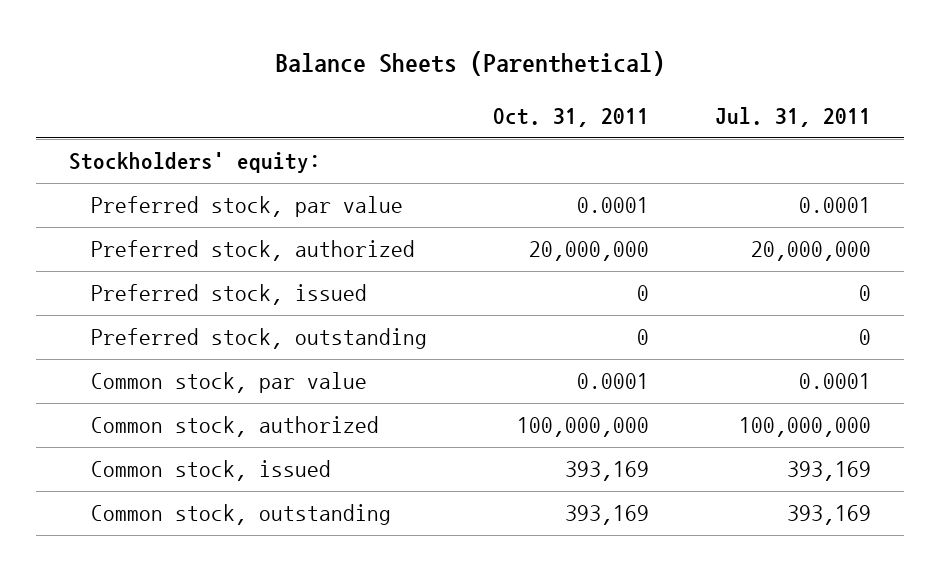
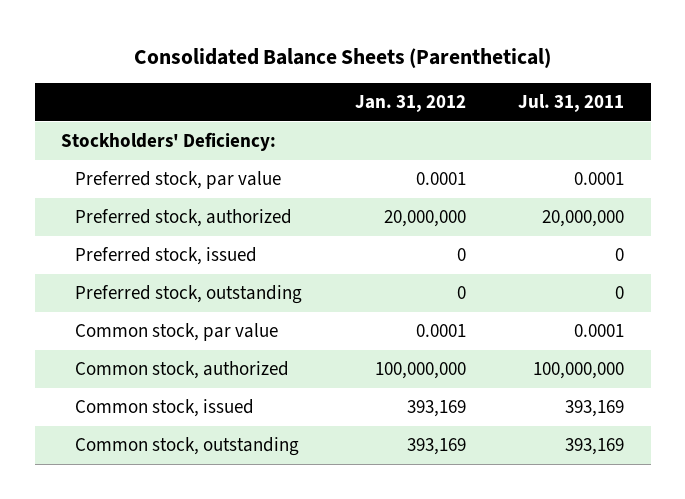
- Balance Sheets (Parenthetical)
+ Consolidated Balance Sheets (Parenthetical)
- | Oct. 31, 2011 | Jul. 31, 2011
+ | Jan. 31, 2012 | Jul. 31, 2011
- Stockholders' equity:
+ Stockholders' Deficiency:

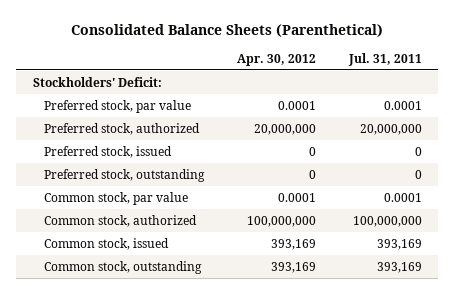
- | Jan. 31, 2012 | Jul. 31, 2011
+ | Apr. 30, 2012 | Jul. 31, 2011
- Stockholders' Deficiency:
+ Stockholders' Deficit:

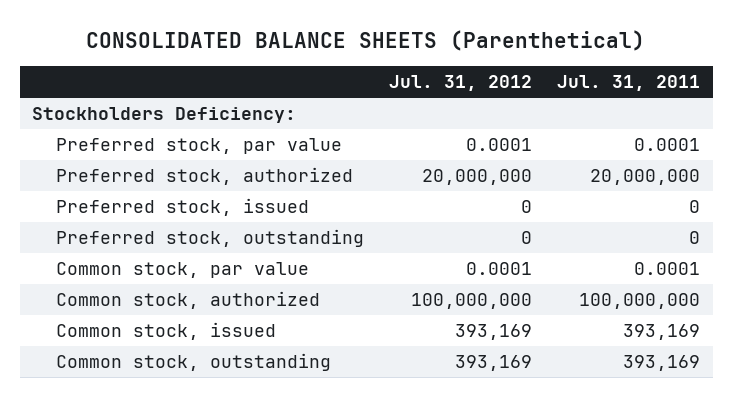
- Consolidated Balance Sheets (Parenthetical)
+ CONSOLIDATED BALANCE SHEETS (Parenthetical)
- | Apr. 30, 2012 | Jul. 31, 2011
+ | Jul. 31, 2012 | Jul. 31, 2011
- Stockholders' Deficit:
+ Stockholders Deficiency:

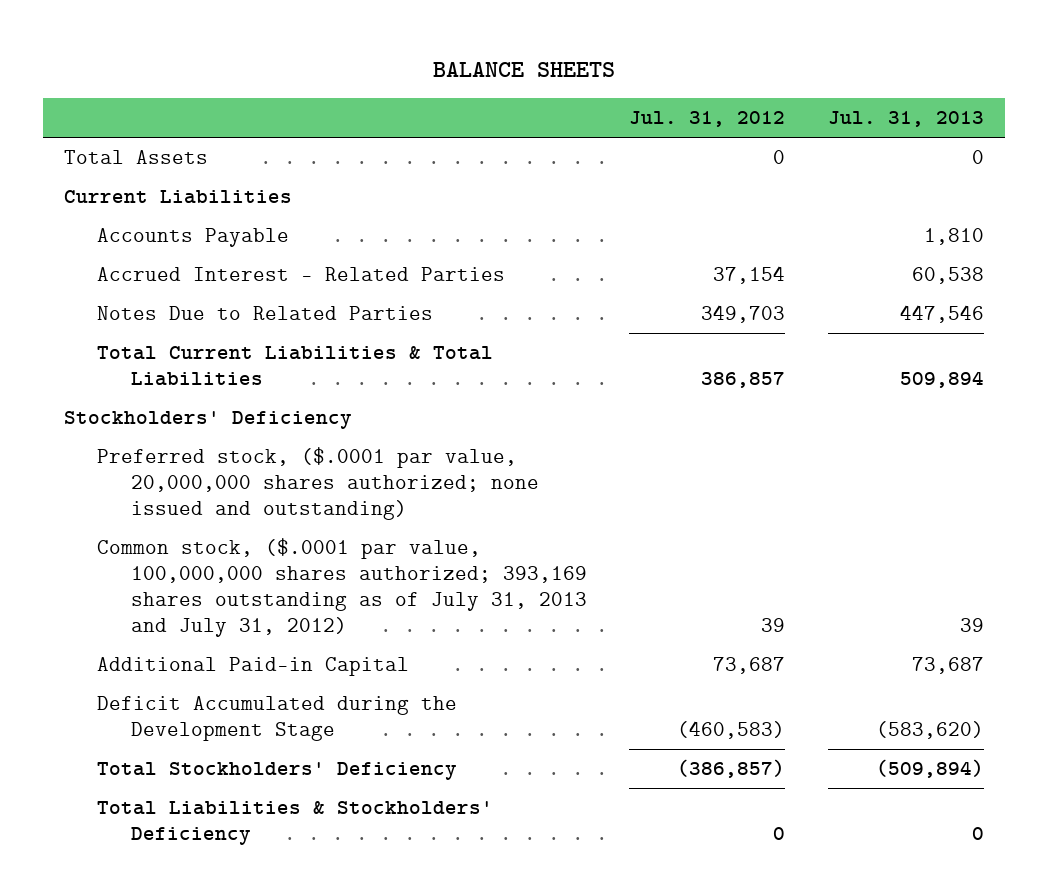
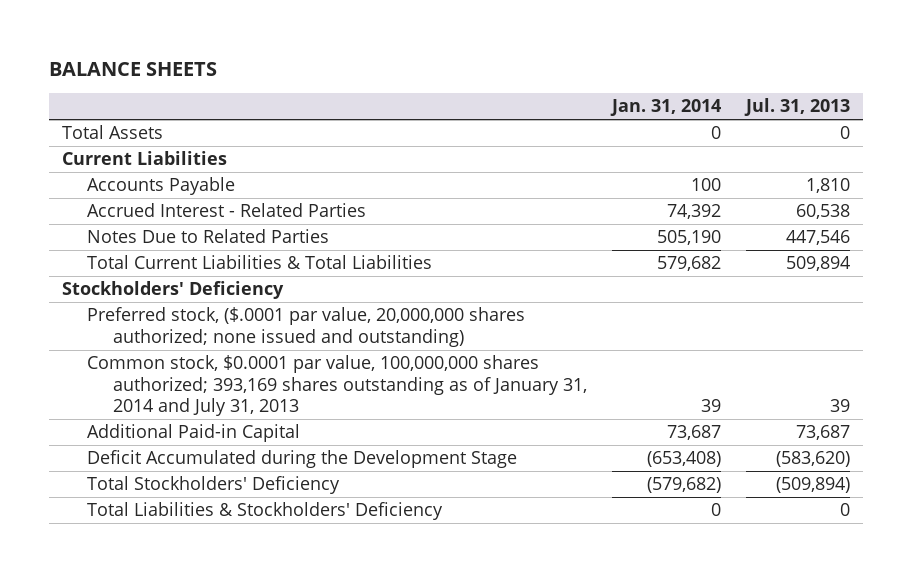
- | Jul. 31, 2012 | Jul. 31, 2013
+ | Jan. 31, 2014 | Jul. 31, 2013
- Common stock, ($.0001 par value, 100,000,000 shares authorized; 393,169 shares outstanding as of July 31, 2013 and July 31, 2012) | 39 | 39
+ Common stock, $0.0001 par value, 100,000,000 shares authorized; 393,169 shares outstanding as of January 31, 2014 and July 31, 2013 | 39 | 39

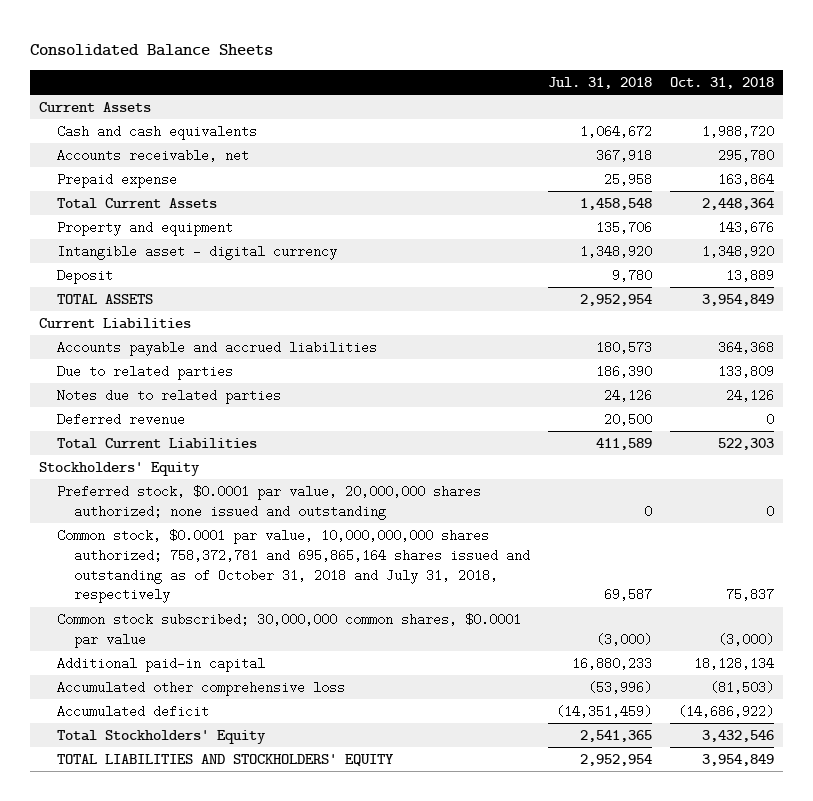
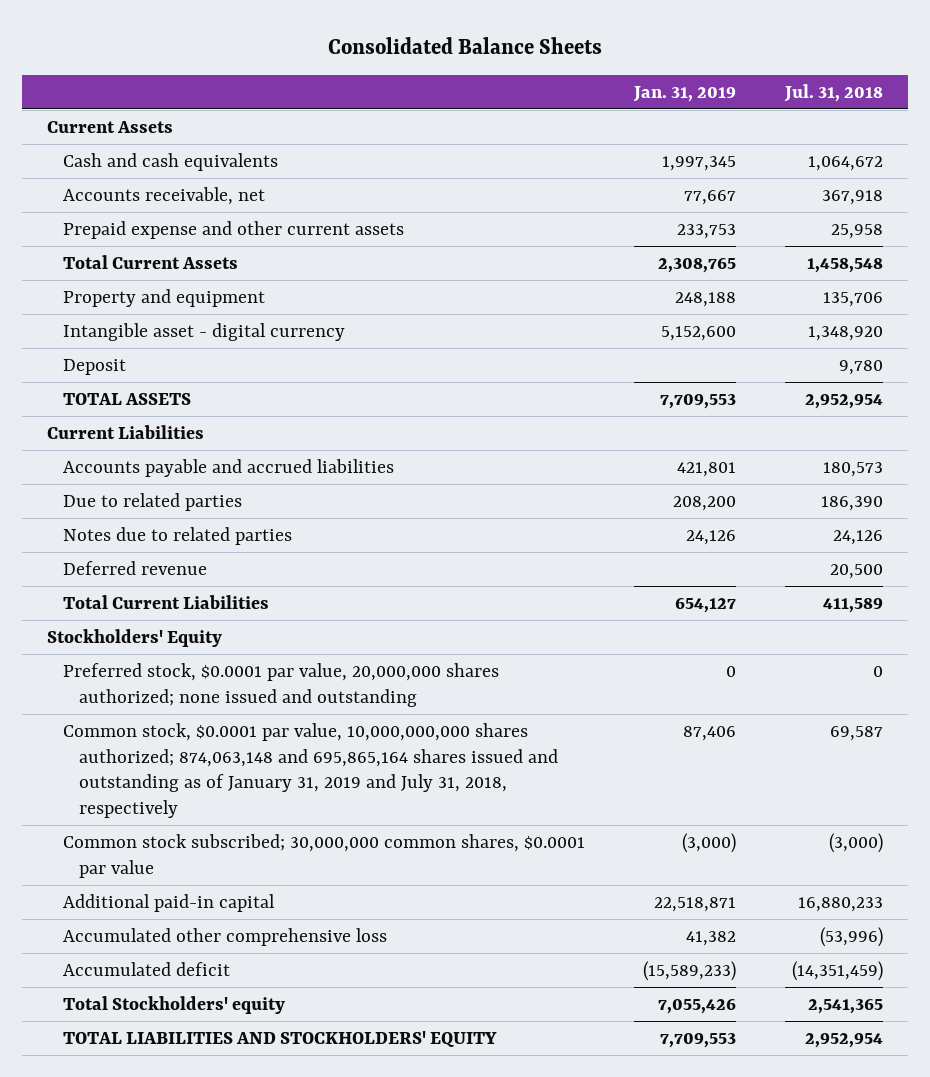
- | Jul. 31, 2018 | Oct. 31, 2018
+ | Jan. 31, 2019 | Jul. 31, 2018
- Prepaid expense | 25,958 | 163,864
+ Prepaid expense and other current assets | 233,753 | 25,958
- Common stock, $0.0001 par value, 10,000,000,000 shares authorized; 758,372,781 and 695,865,164 shares issued and outstanding as of October 31, 2018 and July 31, 2018, respectively | 69,587 | 75,837
+ Common stock, $0.0001 par value, 10,000,000,000 shares authorized; 874,063,148 and 695,865,164 shares issued and outstanding as of January 31, 2019 and July 31, 2018, respectively | 87,406 | 69,587
- Total Stockholders' Equity | 2,541,365 | 3,432,546
+ Total Stockholders' equity | 7,055,426 | 2,541,365

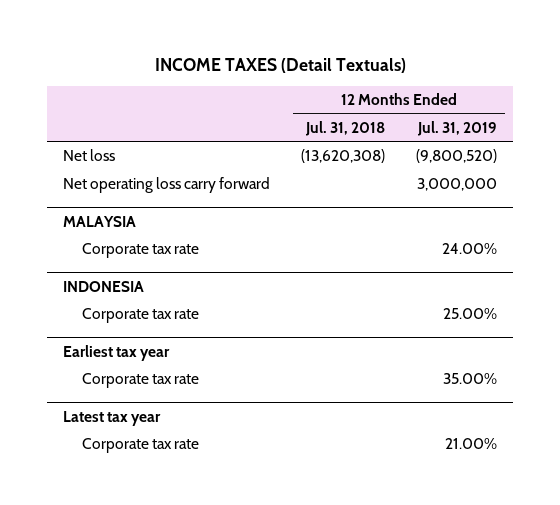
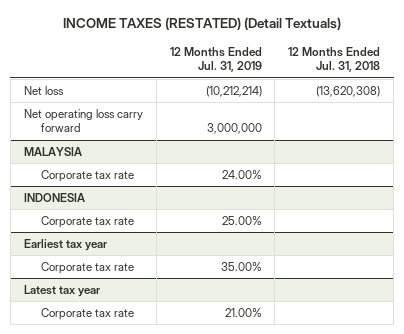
- INCOME TAXES (Detail Textuals)
+ INCOME TAXES (RESTATED) (Detail Textuals)
- | 12 Months Ended Jul. 31, 2018 | 12 Months Ended Jul. 31, 2019
+ | 12 Months Ended Jul. 31, 2019 | 12 Months Ended Jul. 31, 2018
- Net loss | (13,620,308) | (9,800,520)
+ Net loss | (10,212,214) | (13,620,308)

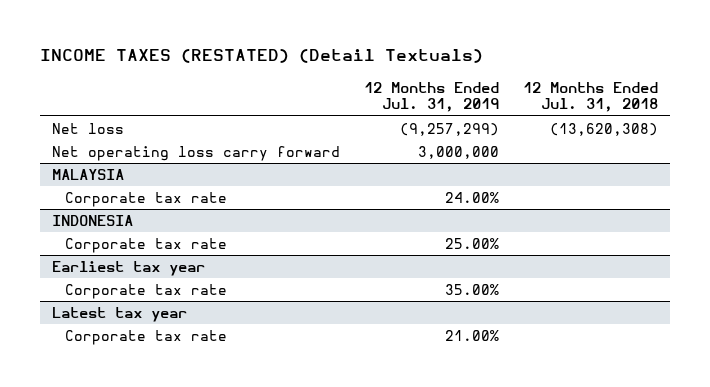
- Net loss | (10,212,214) | (13,620,308)
+ Net loss | (9,257,299) | (13,620,308)

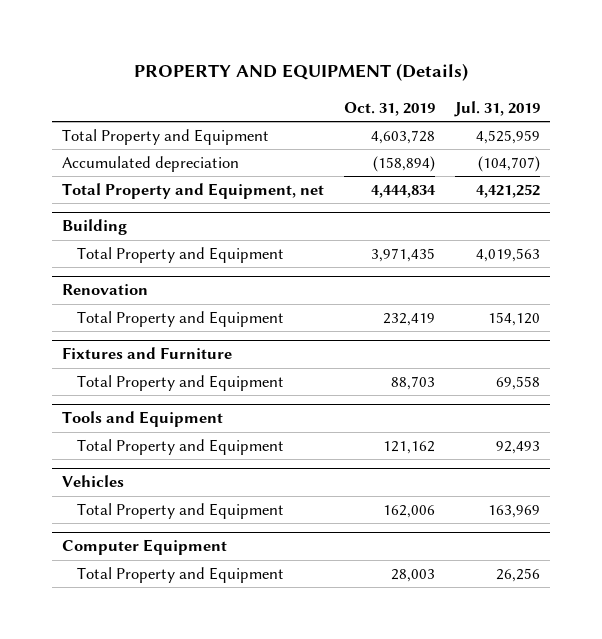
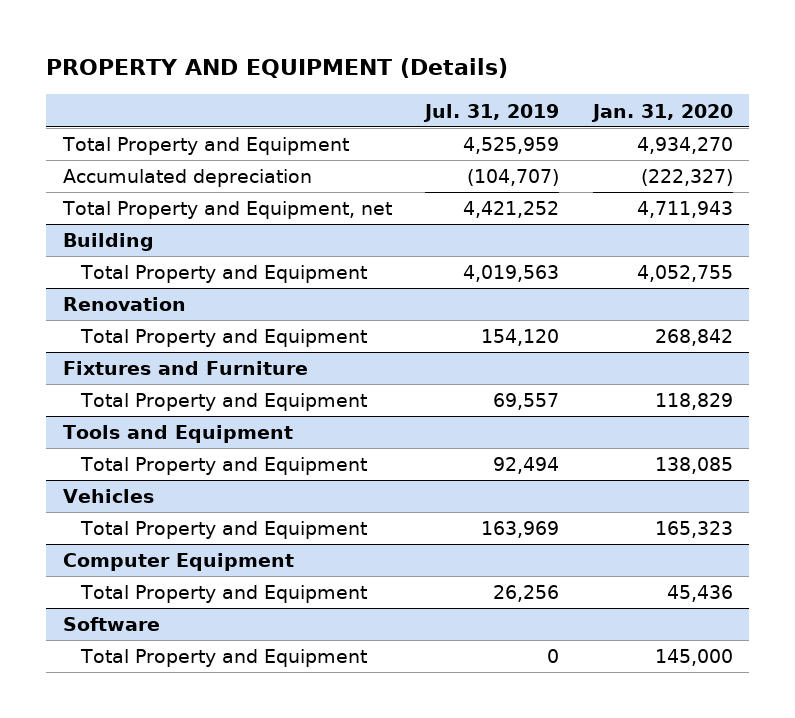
- | Oct. 31, 2019 | Jul. 31, 2019
+ | Jul. 31, 2019 | Jan. 31, 2020
@ Fixtures and Furniture
- Total Property and Equipment | 88,703 | 69,558
+ Total Property and Equipment | 69,557 | 118,829
@ Tools and Equipment
- Total Property and Equipment | 121,162 | 92,493
+ Total Property and Equipment | 92,494 | 138,085
+ Software
+ Total Property and Equipment | 0 | 145,000

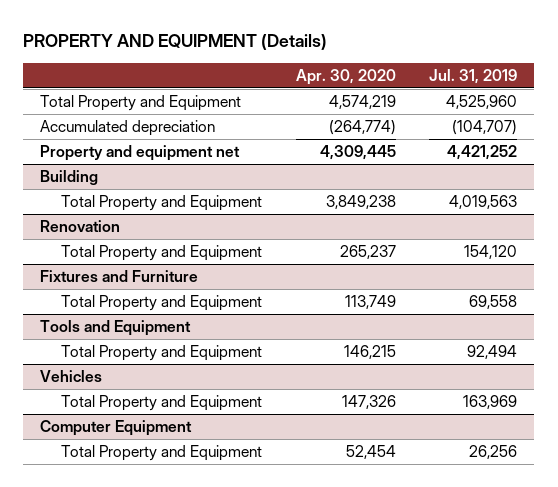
- | Jul. 31, 2019 | Jan. 31, 2020
+ | Apr. 30, 2020 | Jul. 31, 2019
- Total Property and Equipment | 4,525,959 | 4,934,270
+ Total Property and Equipment | 4,574,219 | 4,525,960
- Total Property and Equipment, net | 4,421,252 | 4,711,943
+ Property and equipment net | 4,309,445 | 4,421,252
@ Fixtures and Furniture
- Total Property and Equipment | 69,557 | 118,829
+ Total Property and Equipment | 113,749 | 69,558
- Software
- Total Property and Equipment | 0 | 145,000

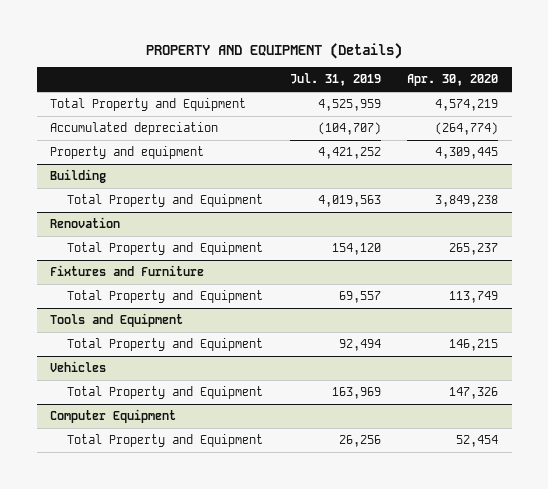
- | Apr. 30, 2020 | Jul. 31, 2019
+ | Jul. 31, 2019 | Apr. 30, 2020
- Total Property and Equipment | 4,574,219 | 4,525,960
+ Total Property and Equipment | 4,525,959 | 4,574,219
- Property and equipment net | 4,309,445 | 4,421,252
+ Property and equipment | 4,421,252 | 4,309,445
@ Fixtures and Furniture
- Total Property and Equipment | 113,749 | 69,558
+ Total Property and Equipment | 69,557 | 113,749

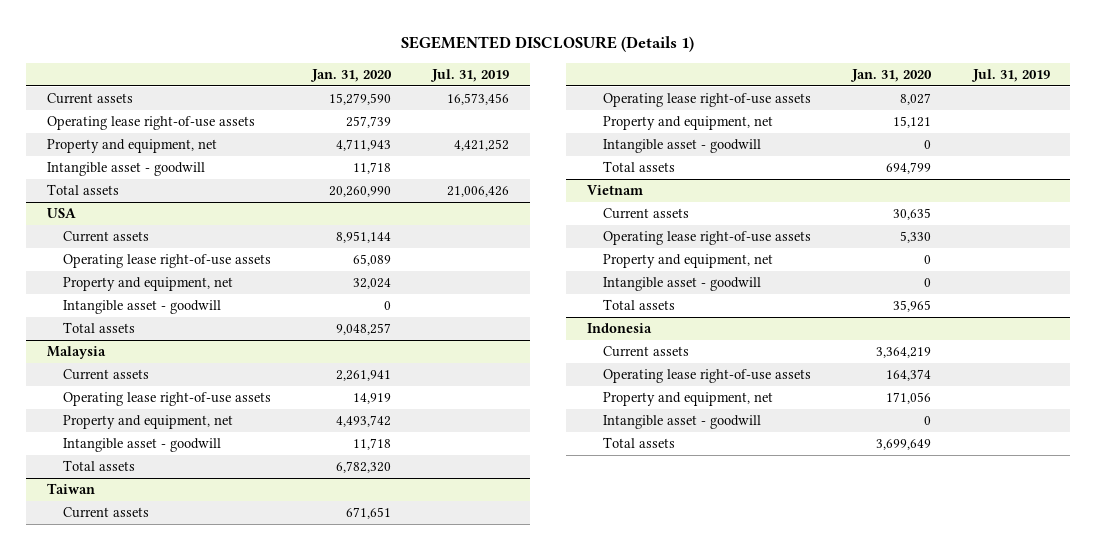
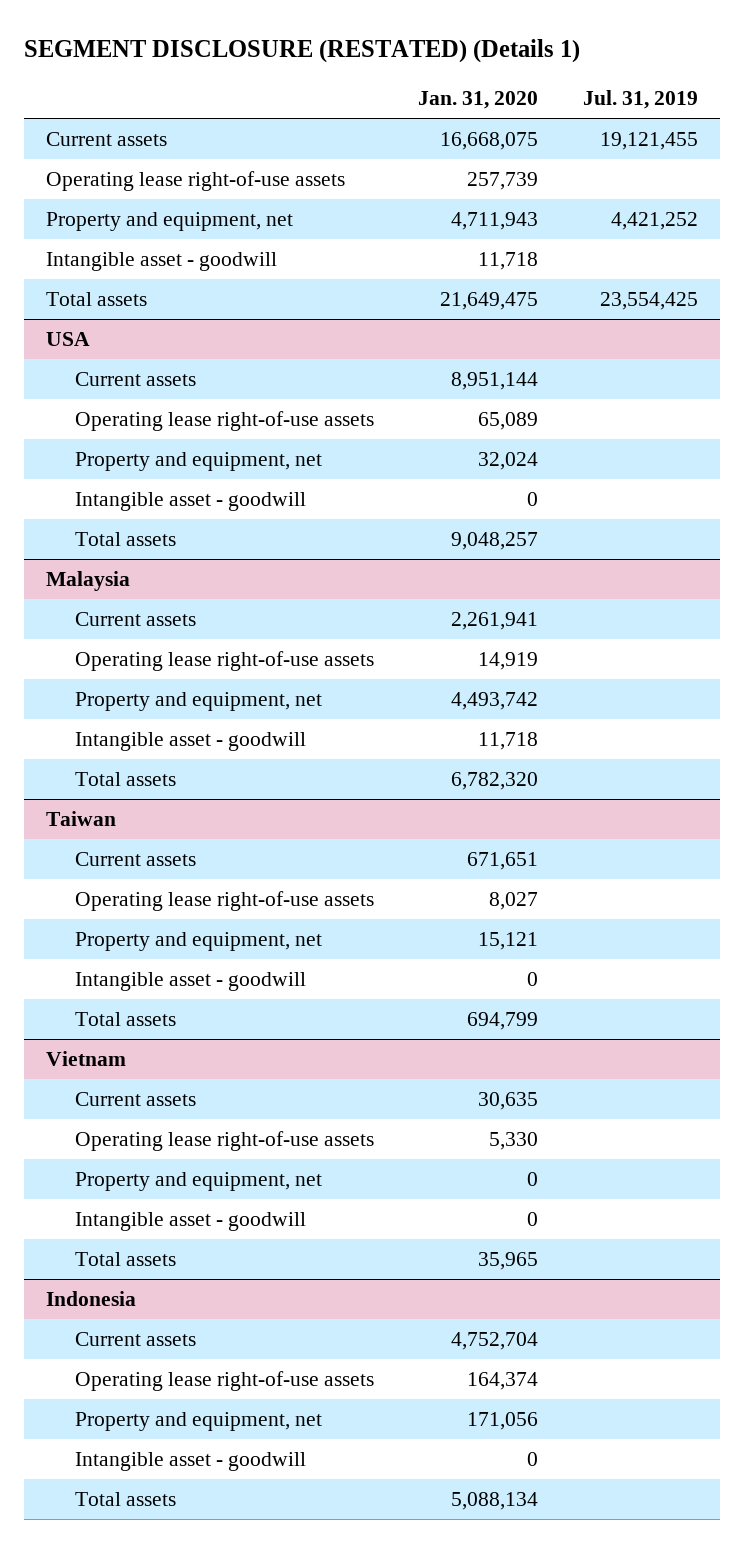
- SEGEMENTED DISCLOSURE (Details 1)
+ SEGMENT DISCLOSURE (RESTATED) (Details 1)
- Current assets | 15,279,590 | 16,573,456
+ Current assets | 16,668,075 | 19,121,455
- Total assets | 20,260,990 | 21,006,426
+ Total assets | 21,649,475 | 23,554,425
@ Indonesia
- Current assets | 3,364,219 |
+ Current assets | 4,752,704 |
- Total assets | 3,699,649 |
+ Total assets | 5,088,134 |

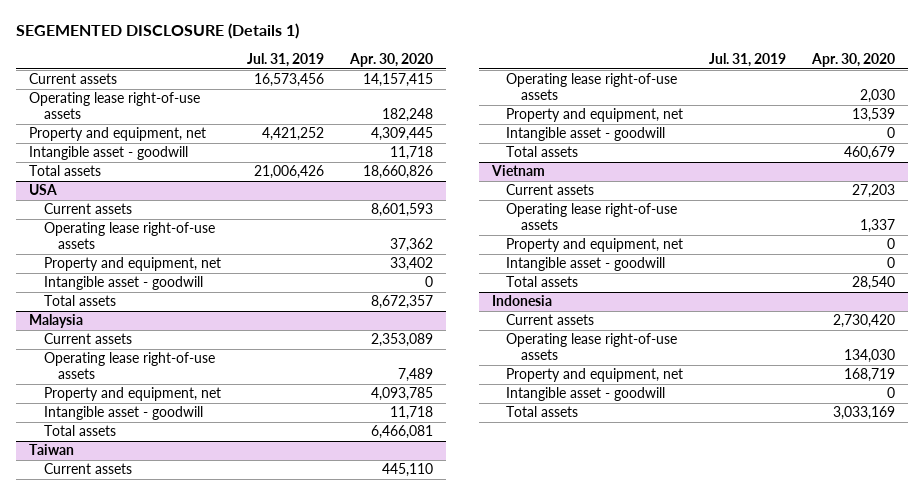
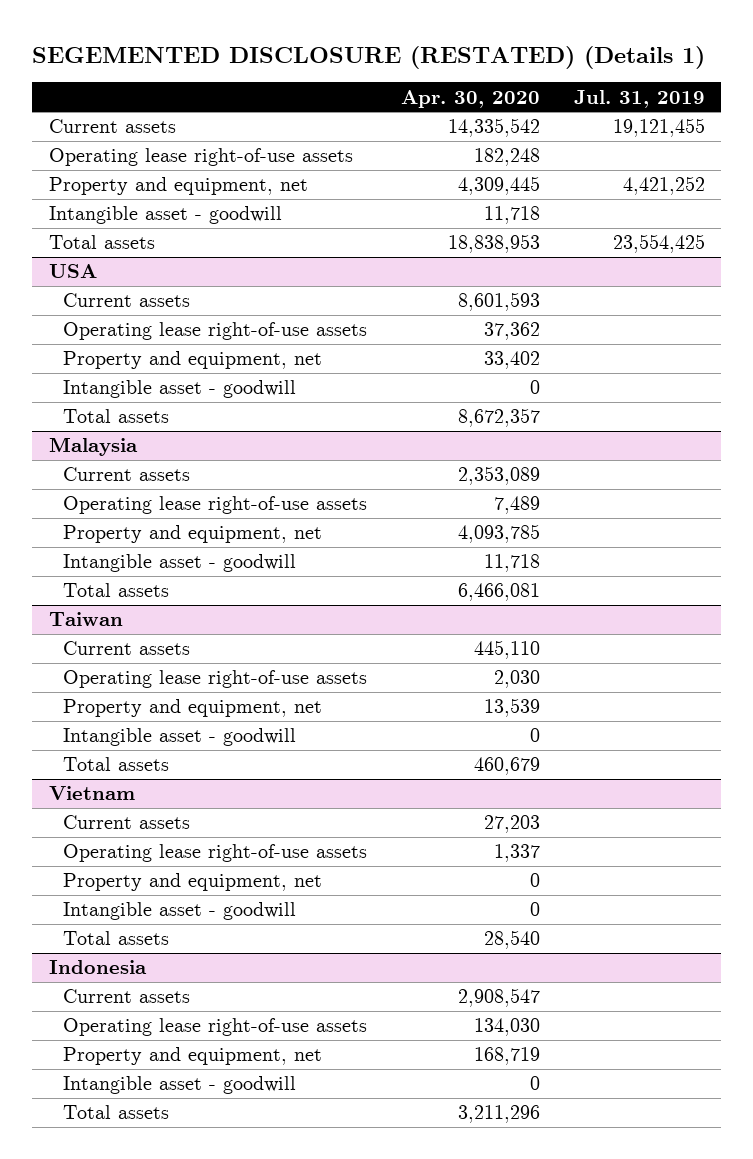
- SEGEMENTED DISCLOSURE (Details 1)
+ SEGEMENTED DISCLOSURE (RESTATED) (Details 1)
- | Jul. 31, 2019 | Apr. 30, 2020
+ | Apr. 30, 2020 | Jul. 31, 2019
- Current assets | 16,573,456 | 14,157,415
+ Current assets | 14,335,542 | 19,121,455
- Total assets | 21,006,426 | 18,660,826
+ Total assets | 18,838,953 | 23,554,425
@ Indonesia
- Current assets | | 2,730,420
+ Current assets | 2,908,547 |
- Total assets | | 3,033,169
+ Total assets | 3,211,296 |

